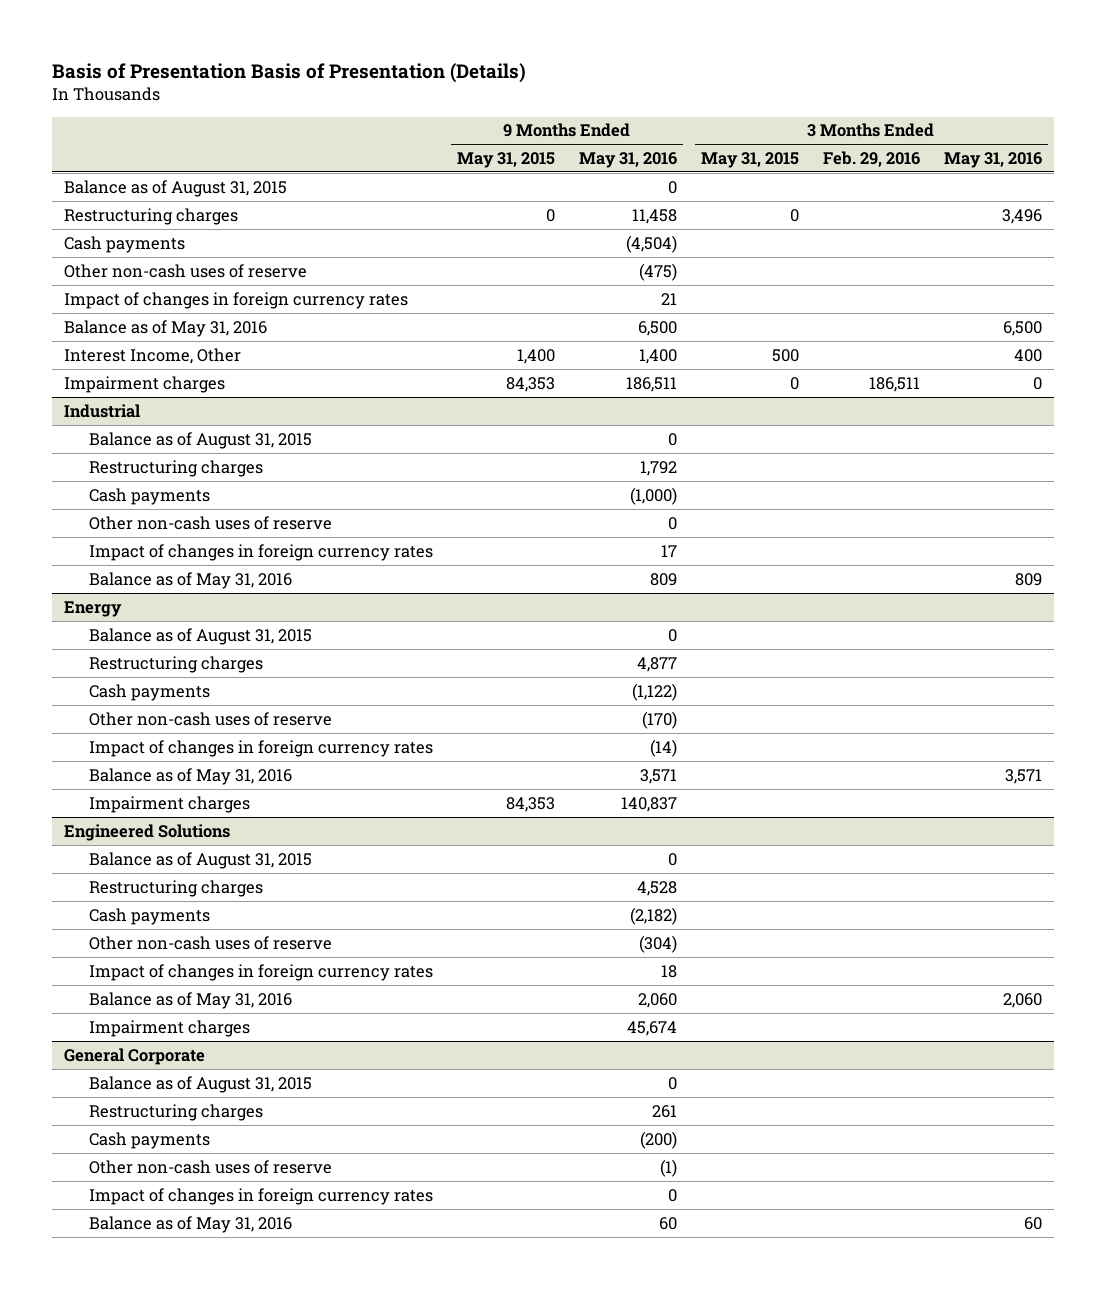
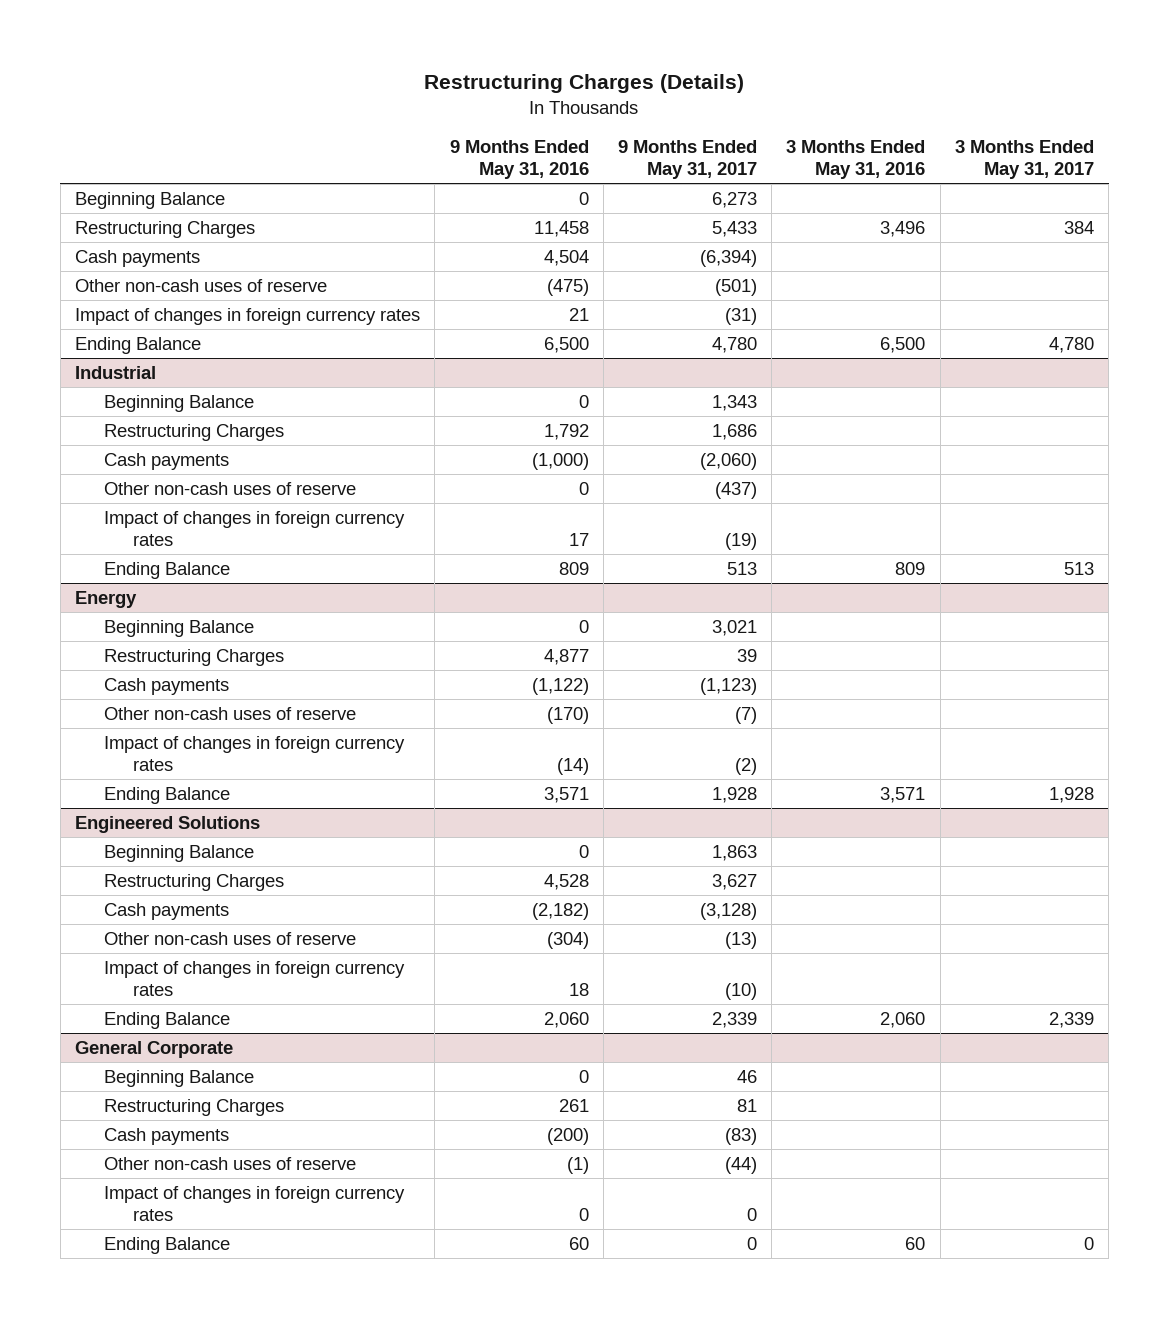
- Basis of Presentation Basis of Presentation (Details)
+ Restructuring Charges (Details)
- | 9 Months Ended May 31, 2015 | 9 Months Ended May 31, 2016 | 3 Months Ended May 31, 2015 | 3 Months Ended Feb. 29, 2016 | 3 Months Ended May 31, 2016
+ | 9 Months Ended May 31, 2016 | 9 Months Ended May 31, 2017 | 3 Months Ended May 31, 2016 | 3 Months Ended May 31, 2017
- Balance as of August 31, 2015 | | 0 | | |
- Restructuring charges | 0 | 11,458 | 0 | | 3,496
- Cash payments | | (4,504) | | |
+ Beginning Balance | 0 | 6,273 | |
+ Restructuring Charges | 11,458 | 5,433 | 3,496 | 384
+ Cash payments | 4,504 | (6,394) | |
- Balance as of May 31, 2016 | | 6,500 | | | 6,500
- Interest Income, Other | 1,400 | 1,400 | 500 | | 400
- Impairment charges | 84,353 | 186,511 | 0 | 186,511 | 0
+ Ending Balance | 6,500 | 4,780 | 6,500 | 4,780
@ Industrial
- Balance as of August 31, 2015 | | 0 | | |
- Restructuring charges | | 1,792 | | |
+ Beginning Balance | 0 | 1,343 | |
+ Restructuring Charges | 1,792 | 1,686 | |
- Balance as of May 31, 2016 | | 809 | | | 809
+ Ending Balance | 809 | 513 | 809 | 513
@ Energy
- Balance as of August 31, 2015 | | 0 | | |
- Restructuring charges | | 4,877 | | |
+ Beginning Balance | 0 | 3,021 | |
+ Restructuring Charges | 4,877 | 39 | |
- Balance as of May 31, 2016 | | 3,571 | | | 3,571
- Impairment charges | 84,353 | 140,837 | | |
+ Ending Balance | 3,571 | 1,928 | 3,571 | 1,928
@ Engineered Solutions
- Balance as of August 31, 2015 | | 0 | | |
- Restructuring charges | | 4,528 | | |
+ Beginning Balance | 0 | 1,863 | |
+ Restructuring Charges | 4,528 | 3,627 | |
- Balance as of May 31, 2016 | | 2,060 | | | 2,060
- Impairment charges | | 45,674 | | |
+ Ending Balance | 2,060 | 2,339 | 2,060 | 2,339
@ General Corporate
- Balance as of August 31, 2015 | | 0 | | |
- Restructuring charges | | 261 | | |
+ Beginning Balance | 0 | 46 | |
+ Restructuring Charges | 261 | 81 | |
- Balance as of May 31, 2016 | | 60 | | | 60
+ Ending Balance | 60 | 0 | 60 | 0

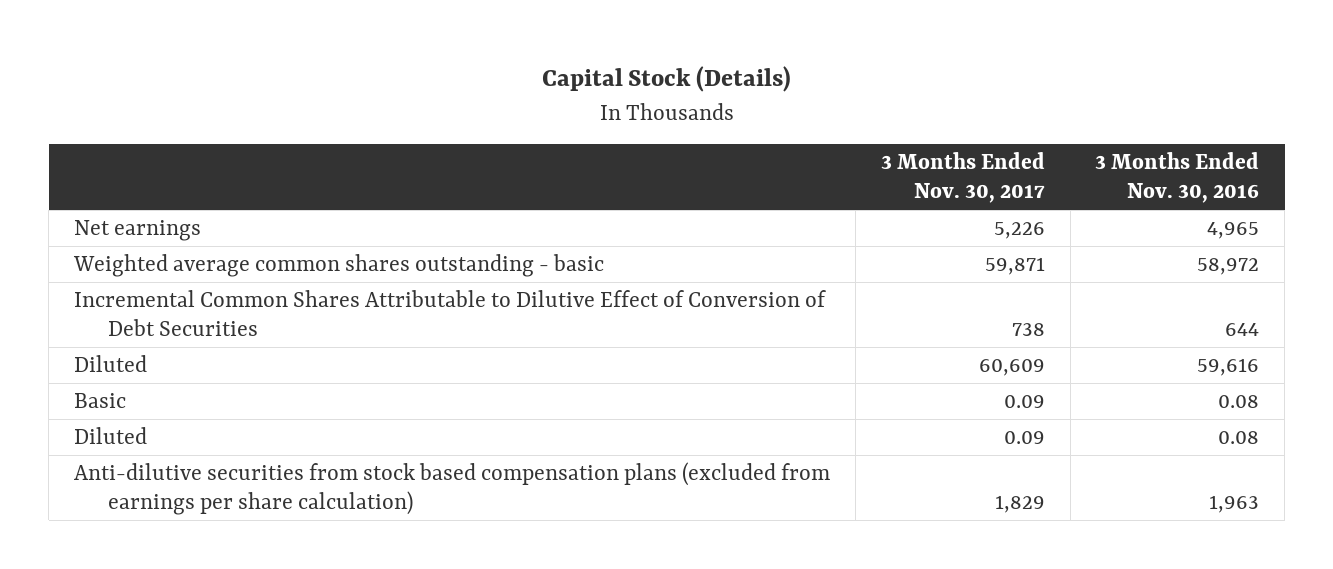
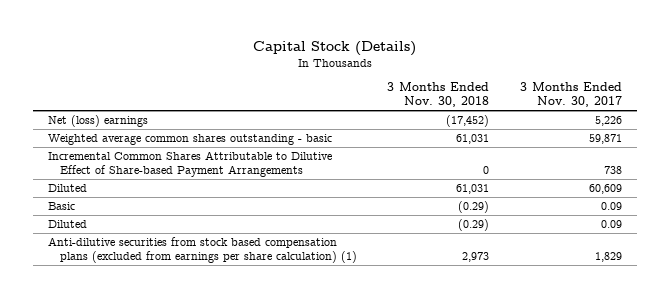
- | 3 Months Ended Nov. 30, 2017 | 3 Months Ended Nov. 30, 2016
+ | 3 Months Ended Nov. 30, 2018 | 3 Months Ended Nov. 30, 2017
- Net earnings | 5,226 | 4,965
+ Net (loss) earnings | (17,452) | 5,226
- Incremental Common Shares Attributable to Dilutive Effect of Conversion of Debt Securities | 738 | 644
+ Incremental Common Shares Attributable to Dilutive Effect of Share-based Payment Arrangements | 0 | 738
- Anti-dilutive securities from stock based compensation plans (excluded from earnings per share calculation) | 1,829 | 1,963
+ Anti-dilutive securities from stock based compensation plans (excluded from earnings per share calculation) (1) | 2,973 | 1,829

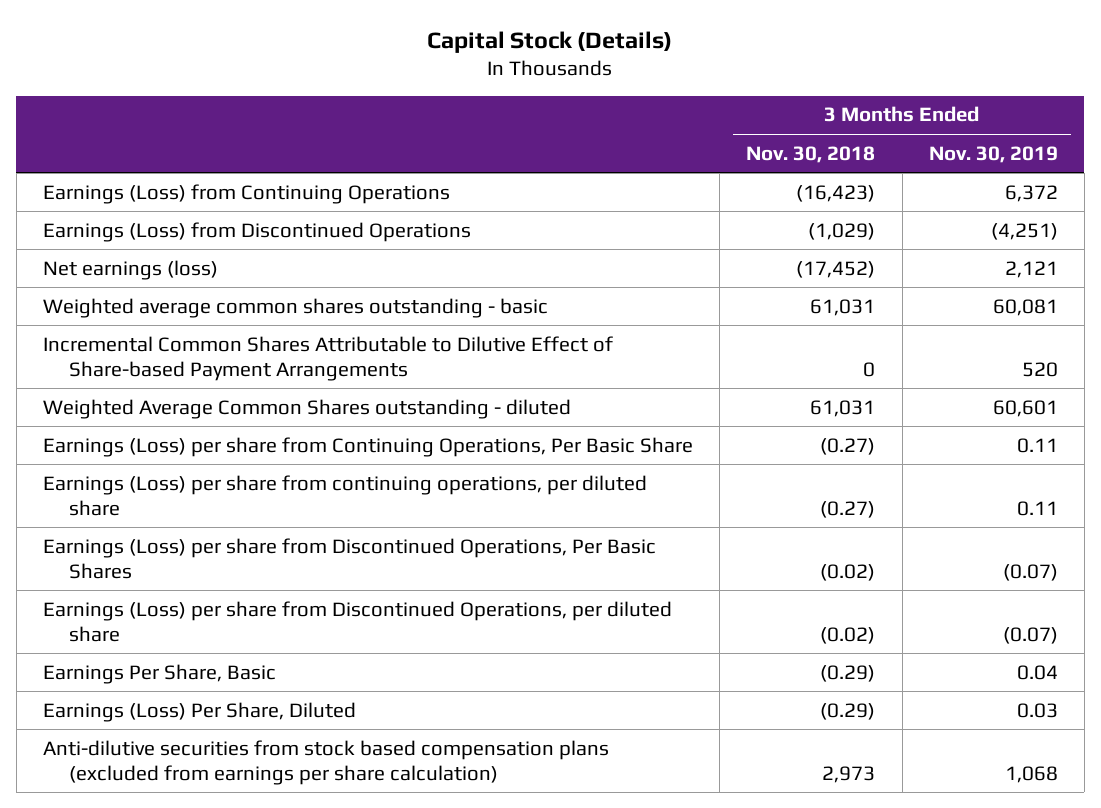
- | 3 Months Ended Nov. 30, 2018 | 3 Months Ended Nov. 30, 2017
+ | 3 Months Ended Nov. 30, 2018 | 3 Months Ended Nov. 30, 2019
- Net (loss) earnings | (17,452) | 5,226
+ Earnings (Loss) from Continuing Operations | (16,423) | 6,372
+ Earnings (Loss) from Discontinued Operations | (1,029) | (4,251)
+ Net earnings (loss) | (17,452) | 2,121
- Diluted | 61,031 | 60,609
- Basic | (0.29) | 0.09
- Diluted | (0.29) | 0.09
- Anti-dilutive securities from stock based compensation plans (excluded from earnings per share calculation) (1) | 2,973 | 1,829
+ Weighted Average Common Shares outstanding - diluted | 61,031 | 60,601
+ Earnings (Loss) per share from Continuing Operations, Per Basic Share | (0.27) | 0.11
+ Earnings (Loss) per share from continuing operations, per diluted share | (0.27) | 0.11
+ Earnings (Loss) per share from Discontinued Operations, Per Basic Shares | (0.02) | (0.07)
+ Earnings (Loss) per share from Discontinued Operations, per diluted share | (0.02) | (0.07)
+ Earnings Per Share, Basic | (0.29) | 0.04
+ Earnings (Loss) Per Share, Diluted | (0.29) | 0.03
+ Anti-dilutive securities from stock based compensation plans (excluded from earnings per share calculation) | 2,973 | 1,068

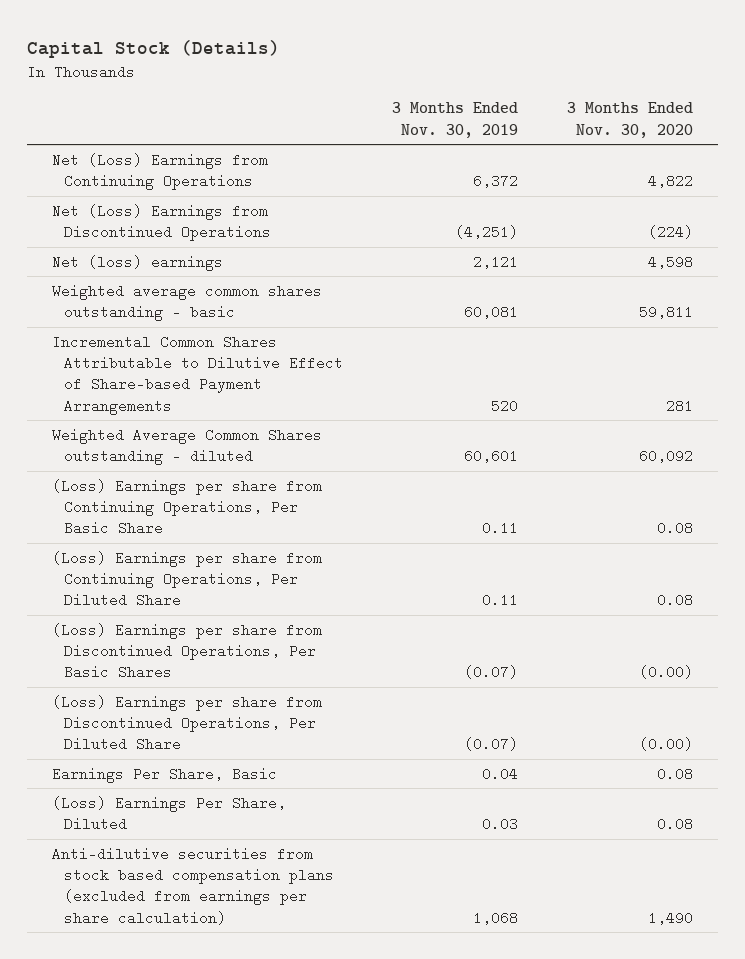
- | 3 Months Ended Nov. 30, 2018 | 3 Months Ended Nov. 30, 2019
+ | 3 Months Ended Nov. 30, 2019 | 3 Months Ended Nov. 30, 2020
- Earnings (Loss) from Continuing Operations | (16,423) | 6,372
- Earnings (Loss) from Discontinued Operations | (1,029) | (4,251)
- Net earnings (loss) | (17,452) | 2,121
+ Net (Loss) Earnings from Continuing Operations | 6,372 | 4,822
+ Net (Loss) Earnings from Discontinued Operations | (4,251) | (224)
+ Net (loss) earnings | 2,121 | 4,598
- Earnings (Loss) per share from Continuing Operations, Per Basic Share | (0.27) | 0.11
- Earnings (Loss) per share from continuing operations, per diluted share | (0.27) | 0.11
- Earnings (Loss) per share from Discontinued Operations, Per Basic Shares | (0.02) | (0.07)
- Earnings (Loss) per share from Discontinued Operations, per diluted share | (0.02) | (0.07)
+ (Loss) Earnings per share from Continuing Operations, Per Basic Share | 0.11 | 0.08
+ (Loss) Earnings per share from Continuing Operations, Per Diluted Share | 0.11 | 0.08
+ (Loss) Earnings per share from Discontinued Operations, Per Basic Shares | (0.07) | (0.00)
+ (Loss) Earnings per share from Discontinued Operations, Per Diluted Share | (0.07) | (0.00)
- Earnings (Loss) Per Share, Diluted | (0.29) | 0.03
+ (Loss) Earnings Per Share, Diluted | 0.03 | 0.08

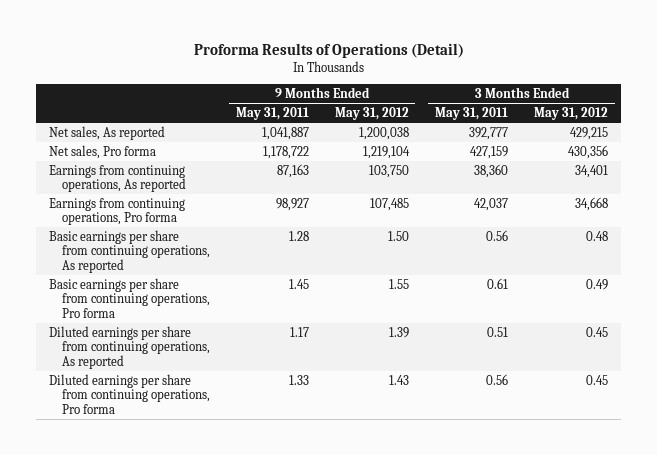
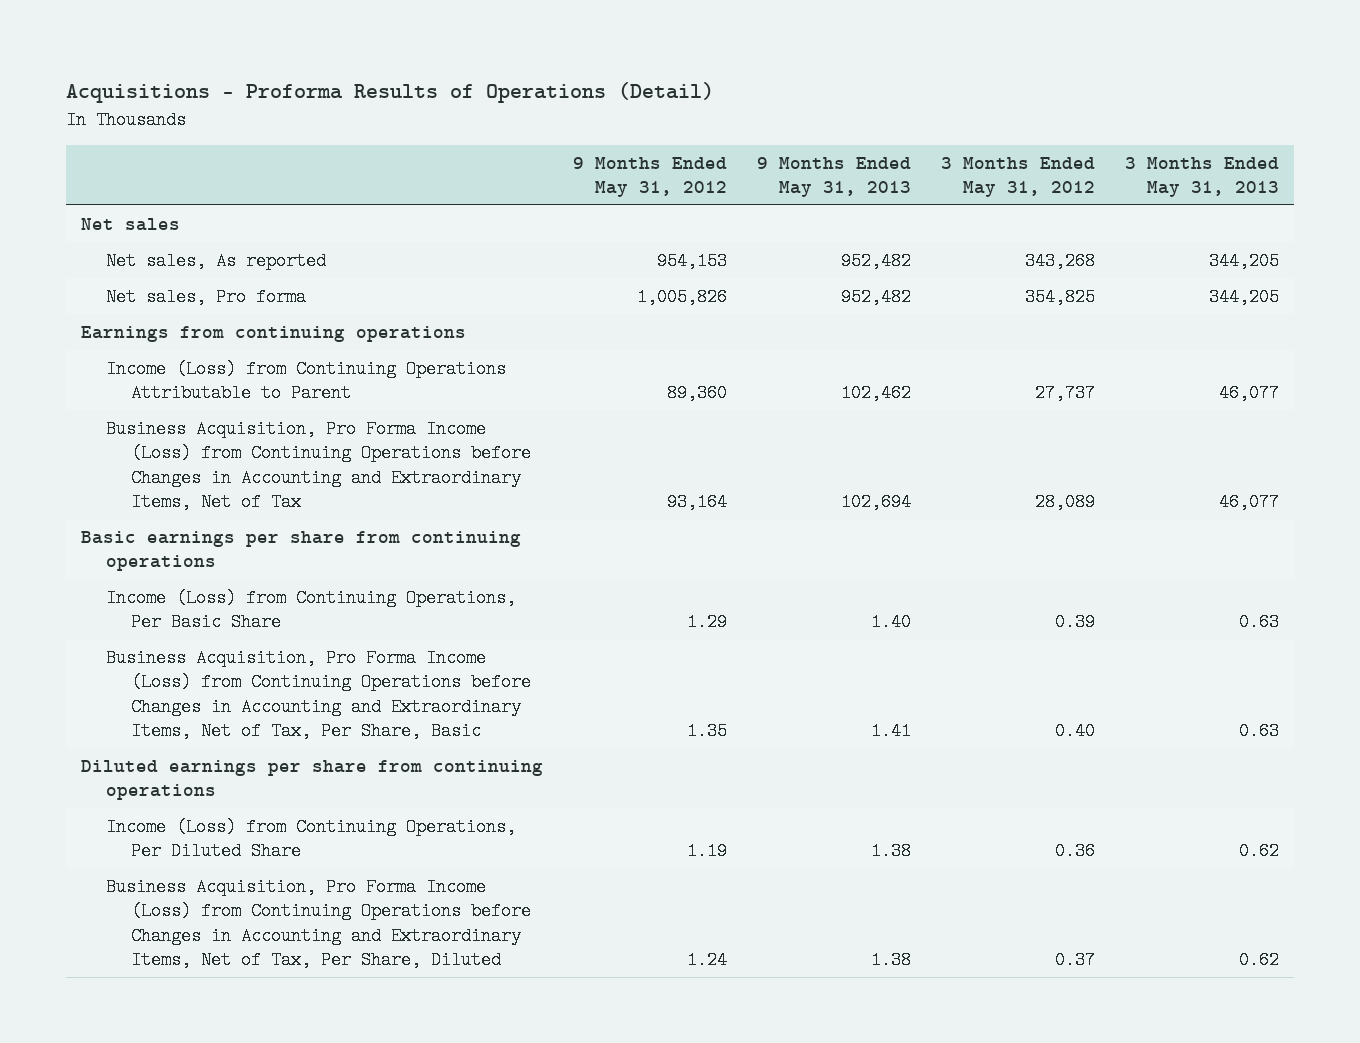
- Proforma Results of Operations (Detail)
+ Acquisitions - Proforma Results of Operations (Detail)
- | 9 Months Ended May 31, 2011 | 9 Months Ended May 31, 2012 | 3 Months Ended May 31, 2011 | 3 Months Ended May 31, 2012
+ | 9 Months Ended May 31, 2012 | 9 Months Ended May 31, 2013 | 3 Months Ended May 31, 2012 | 3 Months Ended May 31, 2013
- Net sales, As reported | 1,041,887 | 1,200,038 | 392,777 | 429,215
- Net sales, Pro forma | 1,178,722 | 1,219,104 | 427,159 | 430,356
- Earnings from continuing operations, As reported | 87,163 | 103,750 | 38,360 | 34,401
- Earnings from continuing operations, Pro forma | 98,927 | 107,485 | 42,037 | 34,668
- Basic earnings per share from continuing operations, As reported | 1.28 | 1.50 | 0.56 | 0.48
- Basic earnings per share from continuing operations, Pro forma | 1.45 | 1.55 | 0.61 | 0.49
- Diluted earnings per share from continuing operations, As reported | 1.17 | 1.39 | 0.51 | 0.45
- Diluted earnings per share from continuing operations, Pro forma | 1.33 | 1.43 | 0.56 | 0.45
+ Net sales
+ Net sales, As reported | 954,153 | 952,482 | 343,268 | 344,205
+ Net sales, Pro forma | 1,005,826 | 952,482 | 354,825 | 344,205
+ Earnings from continuing operations
+ Income (Loss) from Continuing Operations Attributable to Parent | 89,360 | 102,462 | 27,737 | 46,077
+ Business Acquisition, Pro Forma Income (Loss) from Continuing Operations before Changes in Accounting and Extraordinary Items, Net of Tax | 93,164 | 102,694 | 28,089 | 46,077
+ Basic earnings per share from continuing operations
+ Income (Loss) from Continuing Operations, Per Basic Share | 1.29 | 1.40 | 0.39 | 0.63
+ Business Acquisition, Pro Forma Income (Loss) from Continuing Operations before Changes in Accounting and Extraordinary Items, Net of Tax, Per Share, Basic | 1.35 | 1.41 | 0.40 | 0.63
+ Diluted earnings per share from continuing operations
+ Income (Loss) from Continuing Operations, Per Diluted Share | 1.19 | 1.38 | 0.36 | 0.62
+ Business Acquisition, Pro Forma Income (Loss) from Continuing Operations before Changes in Accounting and Extraordinary Items, Net of Tax, Per Share, Diluted | 1.24 | 1.38 | 0.37 | 0.62

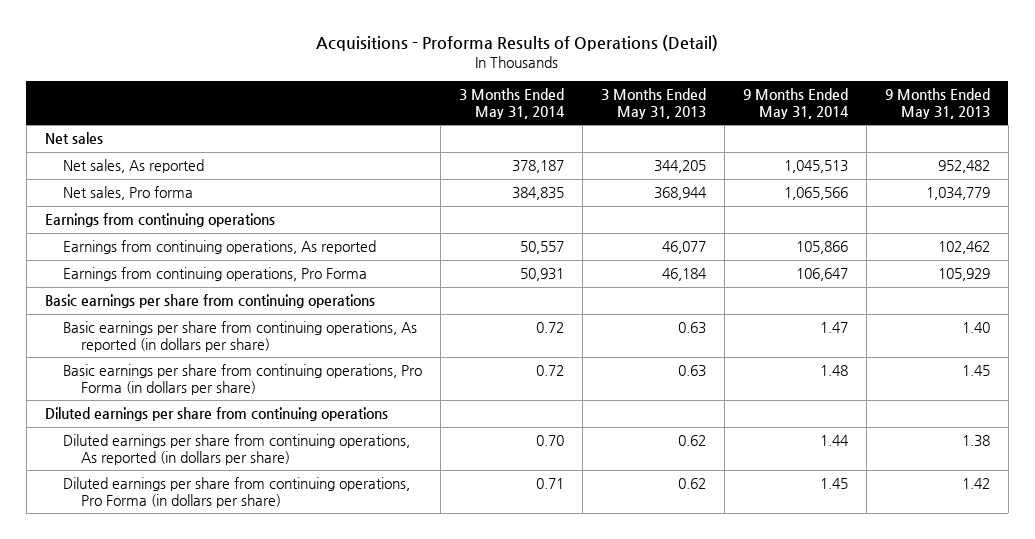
- | 9 Months Ended May 31, 2012 | 9 Months Ended May 31, 2013 | 3 Months Ended May 31, 2012 | 3 Months Ended May 31, 2013
+ | 3 Months Ended May 31, 2014 | 3 Months Ended May 31, 2013 | 9 Months Ended May 31, 2014 | 9 Months Ended May 31, 2013
- Net sales, Pro forma | 1,005,826 | 952,482 | 354,825 | 344,205
+ Net sales, Pro forma | 384,835 | 368,944 | 1,065,566 | 1,034,779
- Income (Loss) from Continuing Operations Attributable to Parent | 89,360 | 102,462 | 27,737 | 46,077
- Business Acquisition, Pro Forma Income (Loss) from Continuing Operations before Changes in Accounting and Extraordinary Items, Net of Tax | 93,164 | 102,694 | 28,089 | 46,077
+ Earnings from continuing operations, As reported | 50,557 | 46,077 | 105,866 | 102,462
+ Earnings from continuing operations, Pro Forma | 50,931 | 46,184 | 106,647 | 105,929
- Income (Loss) from Continuing Operations, Per Basic Share | 1.29 | 1.40 | 0.39 | 0.63
- Business Acquisition, Pro Forma Income (Loss) from Continuing Operations before Changes in Accounting and Extraordinary Items, Net of Tax, Per Share, Basic | 1.35 | 1.41 | 0.40 | 0.63
+ Basic earnings per share from continuing operations, As reported (in dollars per share) | 0.72 | 0.63 | 1.47 | 1.40
+ Basic earnings per share from continuing operations, Pro Forma (in dollars per share) | 0.72 | 0.63 | 1.48 | 1.45
- Income (Loss) from Continuing Operations, Per Diluted Share | 1.19 | 1.38 | 0.36 | 0.62
- Business Acquisition, Pro Forma Income (Loss) from Continuing Operations before Changes in Accounting and Extraordinary Items, Net of Tax, Per Share, Diluted | 1.24 | 1.38 | 0.37 | 0.62
+ Diluted earnings per share from continuing operations, As reported (in dollars per share) | 0.70 | 0.62 | 1.44 | 1.38
+ Diluted earnings per share from continuing operations, Pro Forma (in dollars per share) | 0.71 | 0.62 | 1.45 | 1.42

